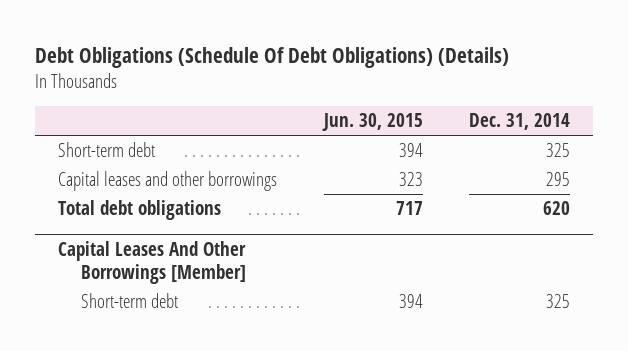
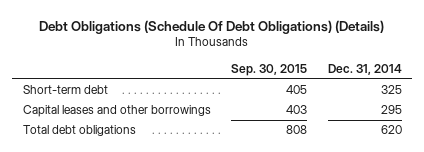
- | Jun. 30, 2015 | Dec. 31, 2014
+ | Sep. 30, 2015 | Dec. 31, 2014
- Capital Leases And Other Borrowings [Member]
- Short-term debt | 394 | 325

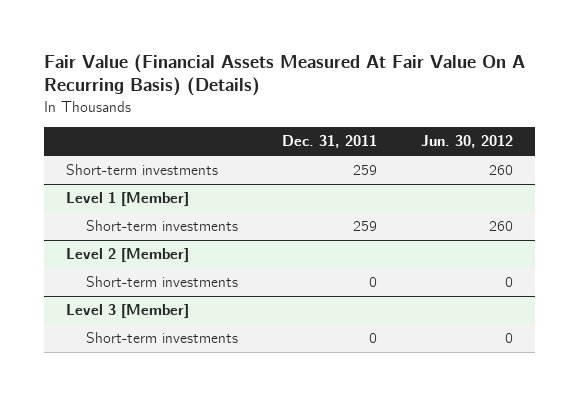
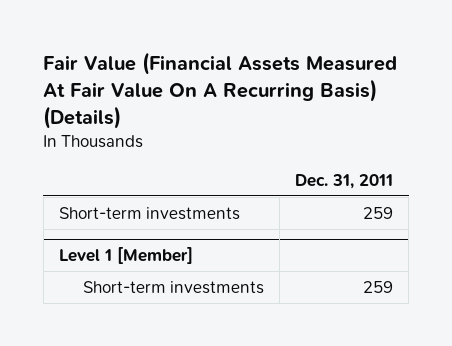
- | Dec. 31, 2011 | Jun. 30, 2012
+ | Dec. 31, 2011
- Level 2 [Member]
- Short-term investments | 0 | 0
- Level 3 [Member]
- Short-term investments | 0 | 0

